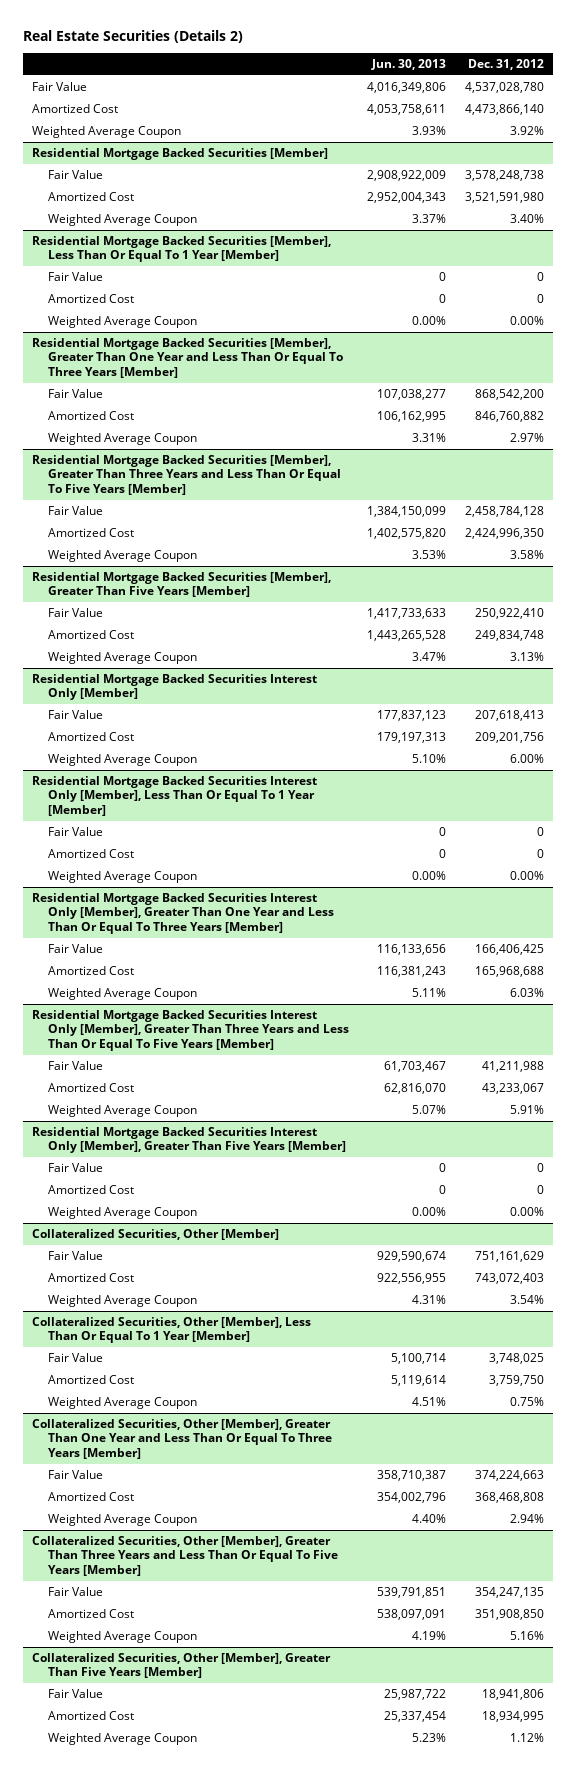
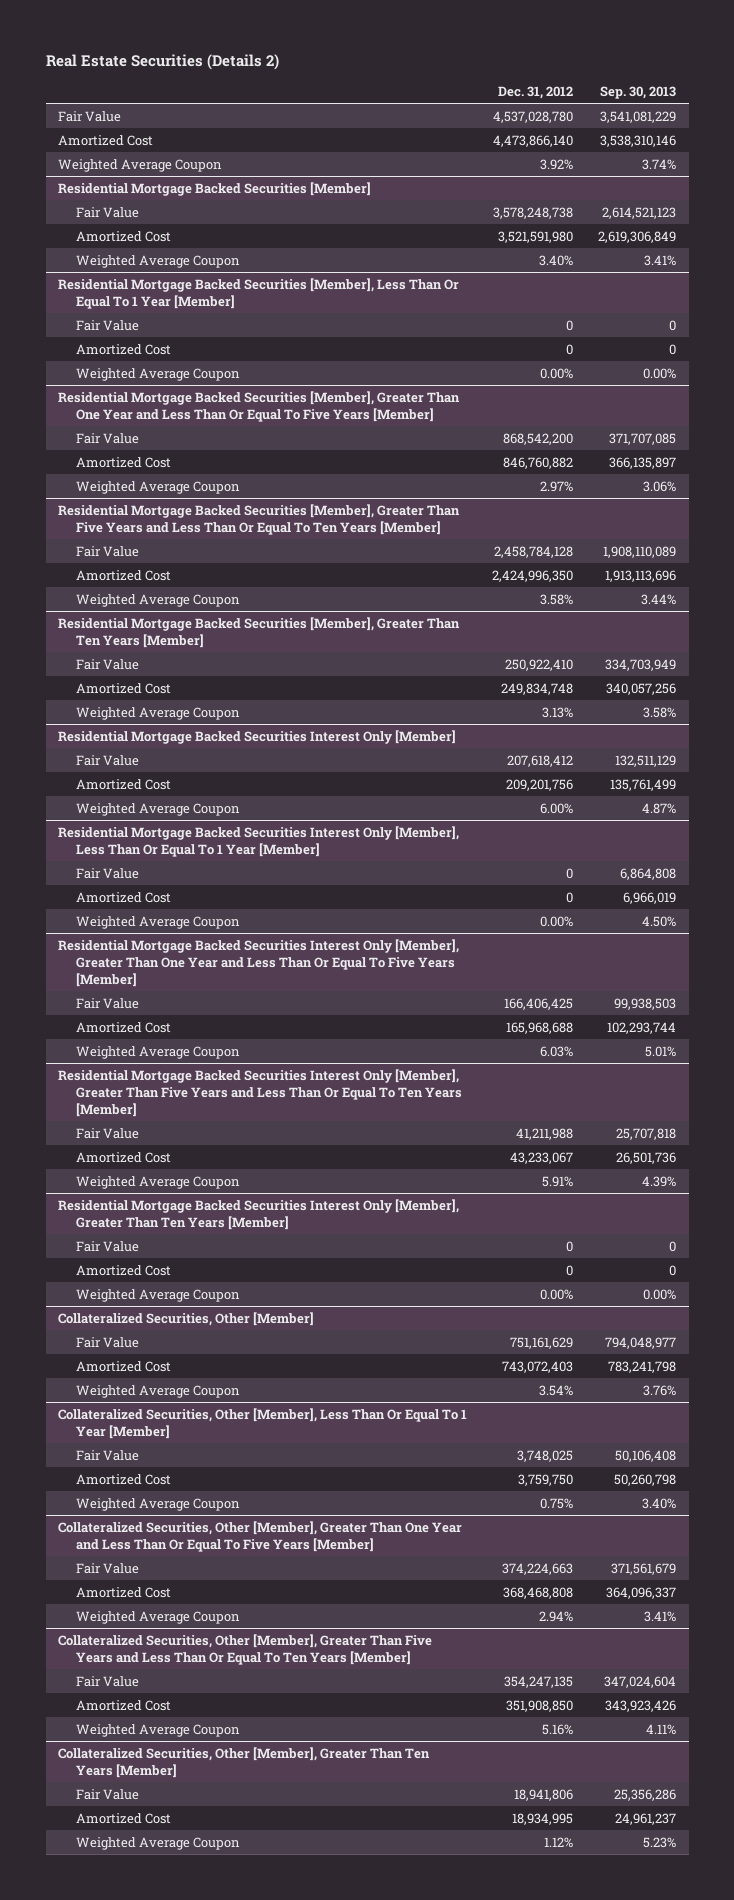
- | Jun. 30, 2013 | Dec. 31, 2012
+ | Dec. 31, 2012 | Sep. 30, 2013
- Residential Mortgage Backed Securities [Member], Greater Than One Year and Less Than Or Equal To Three Years [Member]
+ Residential Mortgage Backed Securities [Member], Greater Than One Year and Less Than Or Equal To Five Years [Member]
- Residential Mortgage Backed Securities [Member], Greater Than Three Years and Less Than Or Equal To Five Years [Member]
+ Residential Mortgage Backed Securities [Member], Greater Than Five Years and Less Than Or Equal To Ten Years [Member]
- Residential Mortgage Backed Securities [Member], Greater Than Five Years [Member]
+ Residential Mortgage Backed Securities [Member], Greater Than Ten Years [Member]
@ Residential Mortgage Backed Securities Interest Only [Member]
- Fair Value | 177,837,123 | 207,618,413
+ Fair Value | 207,618,412 | 132,511,129
- Residential Mortgage Backed Securities Interest Only [Member], Greater Than One Year and Less Than Or Equal To Three Years [Member]
+ Residential Mortgage Backed Securities Interest Only [Member], Greater Than One Year and Less Than Or Equal To Five Years [Member]
- Residential Mortgage Backed Securities Interest Only [Member], Greater Than Three Years and Less Than Or Equal To Five Years [Member]
+ Residential Mortgage Backed Securities Interest Only [Member], Greater Than Five Years and Less Than Or Equal To Ten Years [Member]
- Residential Mortgage Backed Securities Interest Only [Member], Greater Than Five Years [Member]
+ Residential Mortgage Backed Securities Interest Only [Member], Greater Than Ten Years [Member]
- Collateralized Securities, Other [Member], Greater Than One Year and Less Than Or Equal To Three Years [Member]
+ Collateralized Securities, Other [Member], Greater Than One Year and Less Than Or Equal To Five Years [Member]
- Collateralized Securities, Other [Member], Greater Than Three Years and Less Than Or Equal To Five Years [Member]
+ Collateralized Securities, Other [Member], Greater Than Five Years and Less Than Or Equal To Ten Years [Member]
- Collateralized Securities, Other [Member], Greater Than Five Years [Member]
+ Collateralized Securities, Other [Member], Greater Than Ten Years [Member]

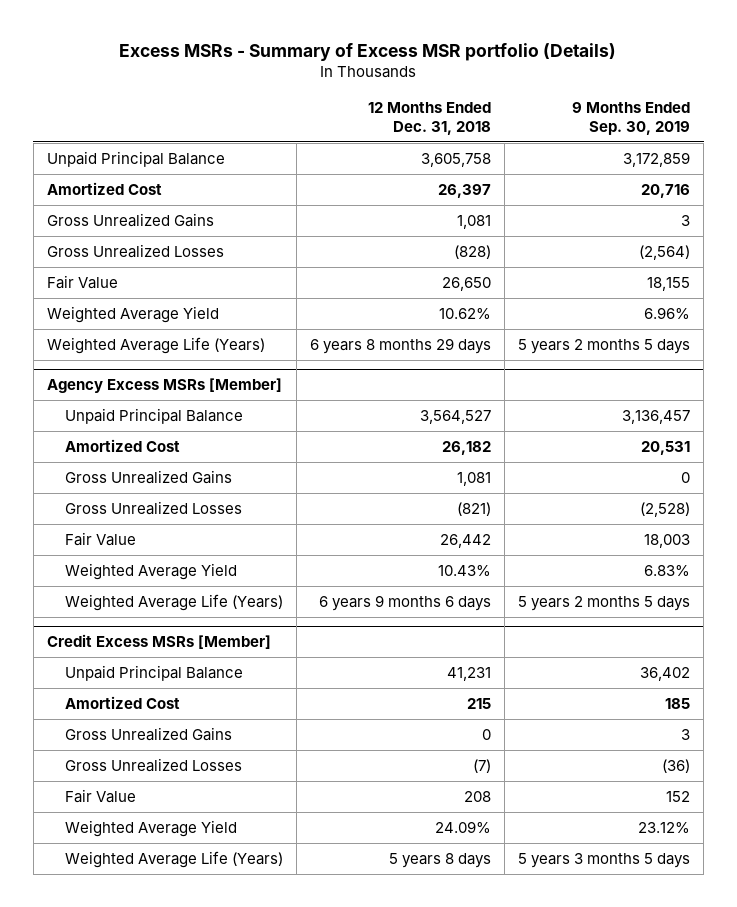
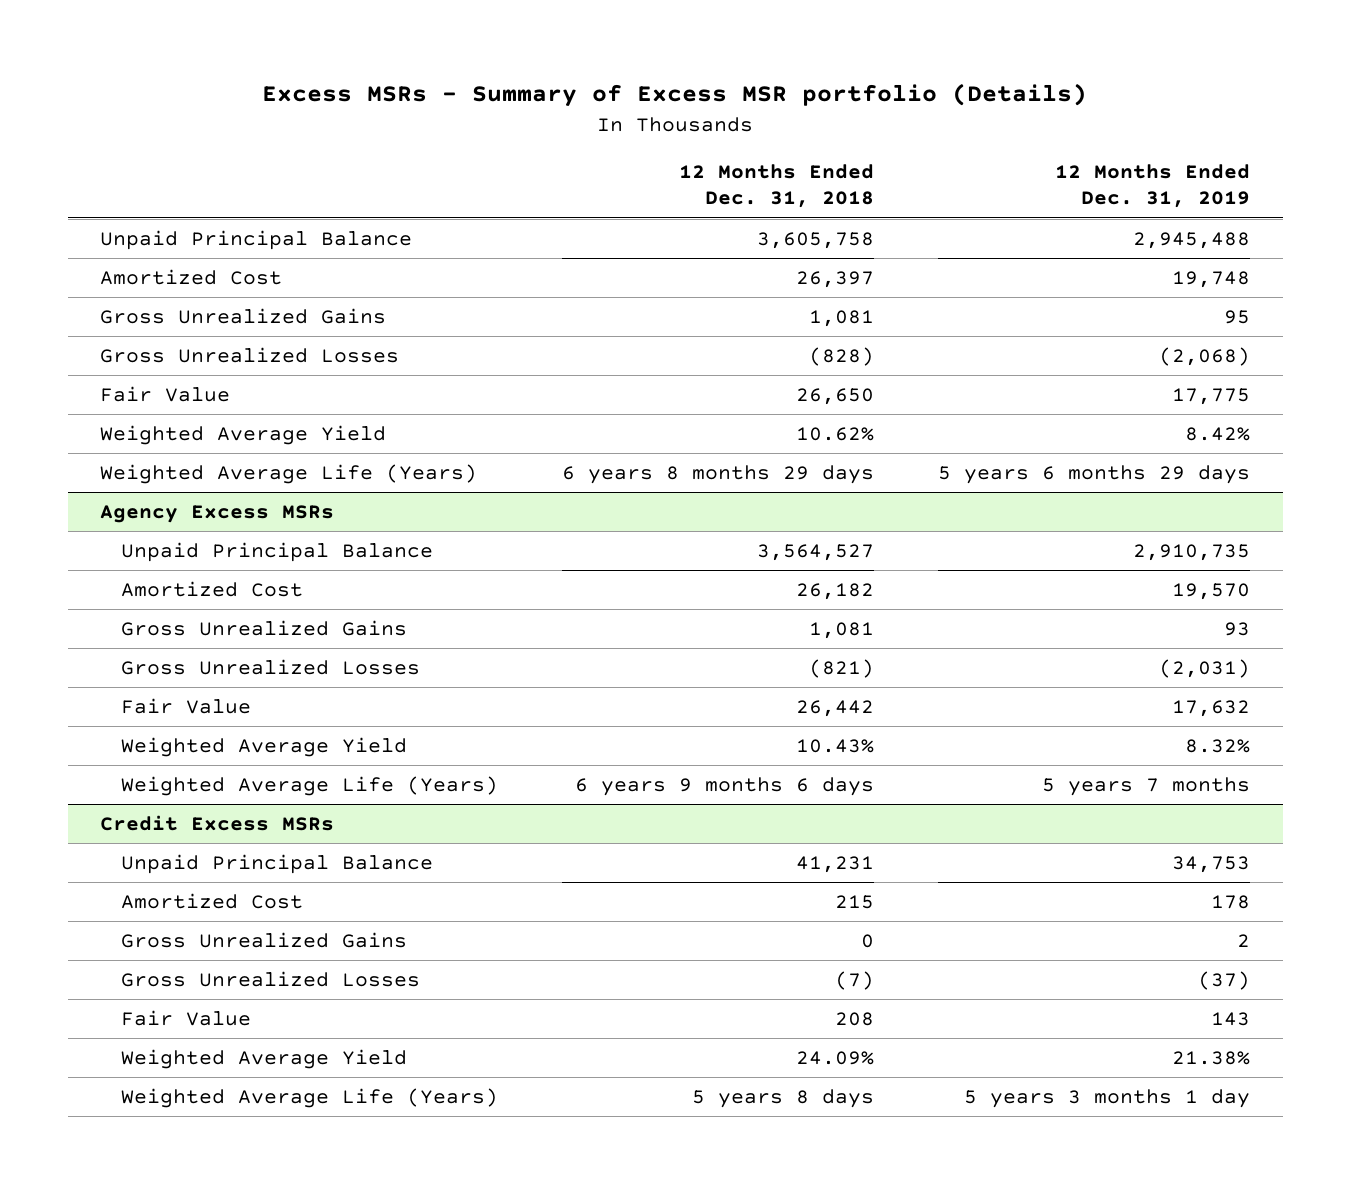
- | 12 Months Ended Dec. 31, 2018 | 9 Months Ended Sep. 30, 2019
+ | 12 Months Ended Dec. 31, 2018 | 12 Months Ended Dec. 31, 2019
- Agency Excess MSRs [Member]
+ Agency Excess MSRs
- Credit Excess MSRs [Member]
+ Credit Excess MSRs

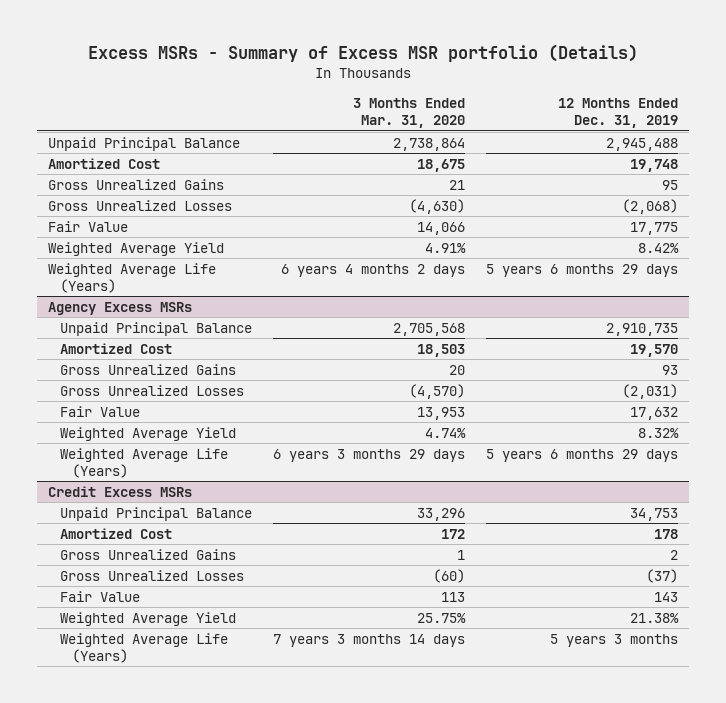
- | 12 Months Ended Dec. 31, 2018 | 12 Months Ended Dec. 31, 2019
+ | 3 Months Ended Mar. 31, 2020 | 12 Months Ended Dec. 31, 2019
@ Agency Excess MSRs
- Weighted Average Life (Years) | 6 years 9 months 6 days | 5 years 7 months
+ Weighted Average Life (Years) | 6 years 3 months 29 days | 5 years 6 months 29 days
@ Credit Excess MSRs
- Weighted Average Life (Years) | 5 years 8 days | 5 years 3 months 1 day
+ Weighted Average Life (Years) | 7 years 3 months 14 days | 5 years 3 months

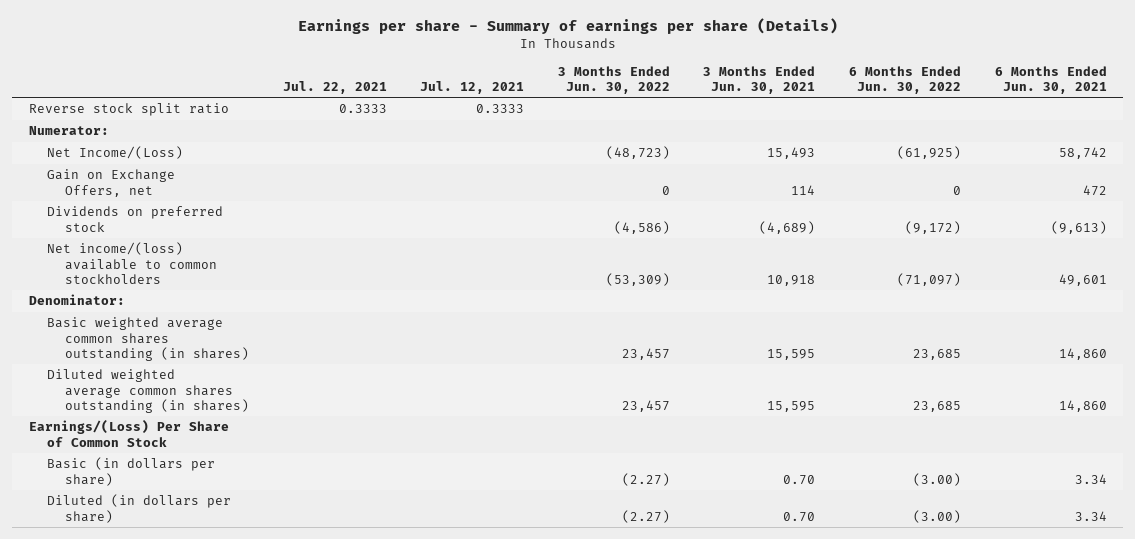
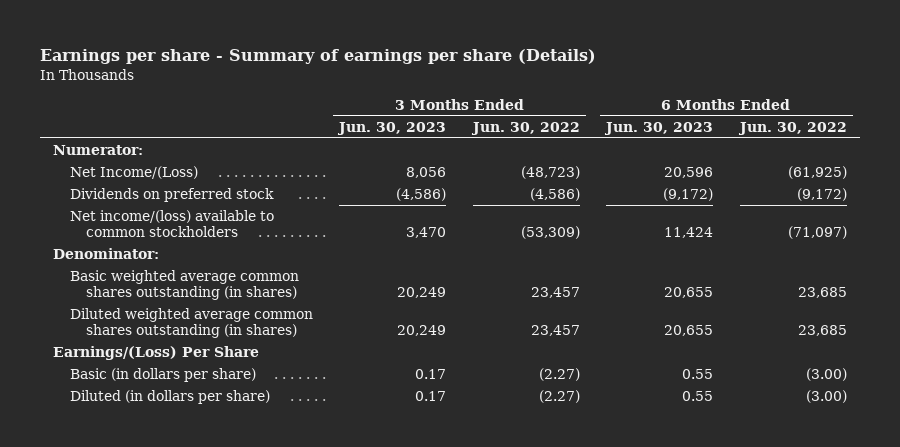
- | Jul. 22, 2021 | Jul. 12, 2021 | 3 Months Ended Jun. 30, 2022 | 3 Months Ended Jun. 30, 2021 | 6 Months Ended Jun. 30, 2022 | 6 Months Ended Jun. 30, 2021
+ | 3 Months Ended Jun. 30, 2023 | 3 Months Ended Jun. 30, 2022 | 6 Months Ended Jun. 30, 2023 | 6 Months Ended Jun. 30, 2022
- Reverse stock split ratio | 0.3333 | 0.3333 | | | |
- Gain on Exchange Offers, net | | | 0 | 114 | 0 | 472
- Earnings/(Loss) Per Share of Common Stock
+ Earnings/(Loss) Per Share

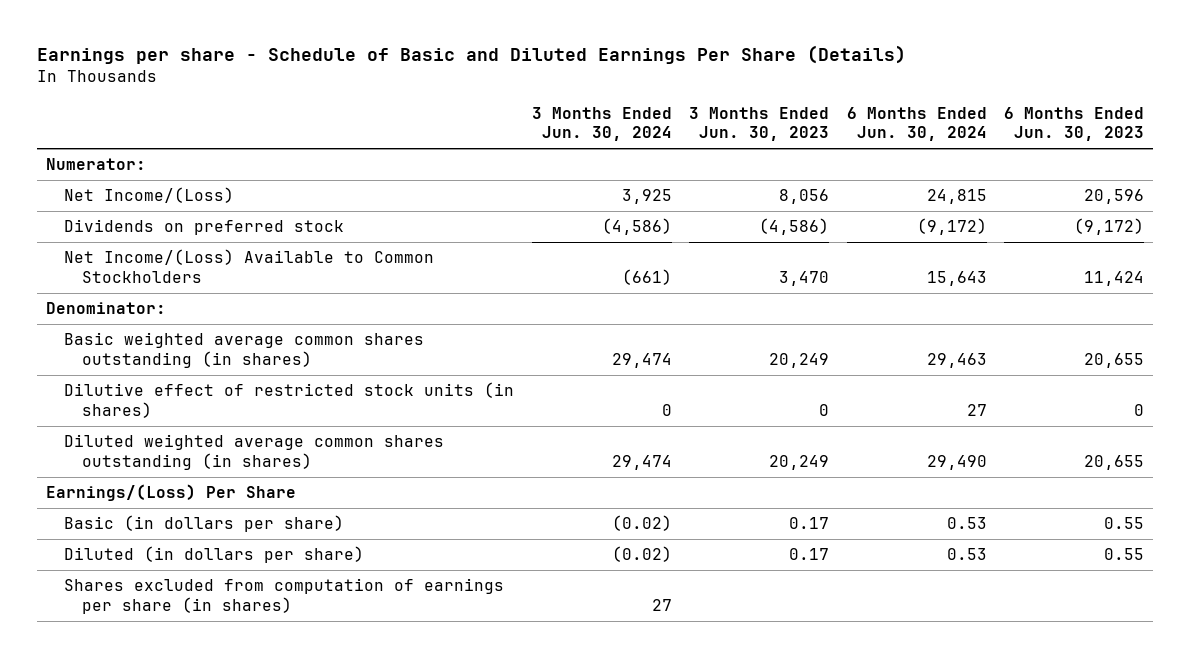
- Earnings per share - Summary of earnings per share (Details)
+ Earnings per share - Schedule of Basic and Diluted Earnings Per Share (Details)
- | 3 Months Ended Jun. 30, 2023 | 3 Months Ended Jun. 30, 2022 | 6 Months Ended Jun. 30, 2023 | 6 Months Ended Jun. 30, 2022
+ | 3 Months Ended Jun. 30, 2024 | 3 Months Ended Jun. 30, 2023 | 6 Months Ended Jun. 30, 2024 | 6 Months Ended Jun. 30, 2023
- Net income/(loss) available to common stockholders | 3,470 | (53,309) | 11,424 | (71,097)
+ Net Income/(Loss) Available to Common Stockholders | (661) | 3,470 | 15,643 | 11,424
+ Dilutive effect of restricted stock units (in shares) | 0 | 0 | 27 | 0
+ Shares excluded from computation of earnings per share (in shares) | 27 | | |

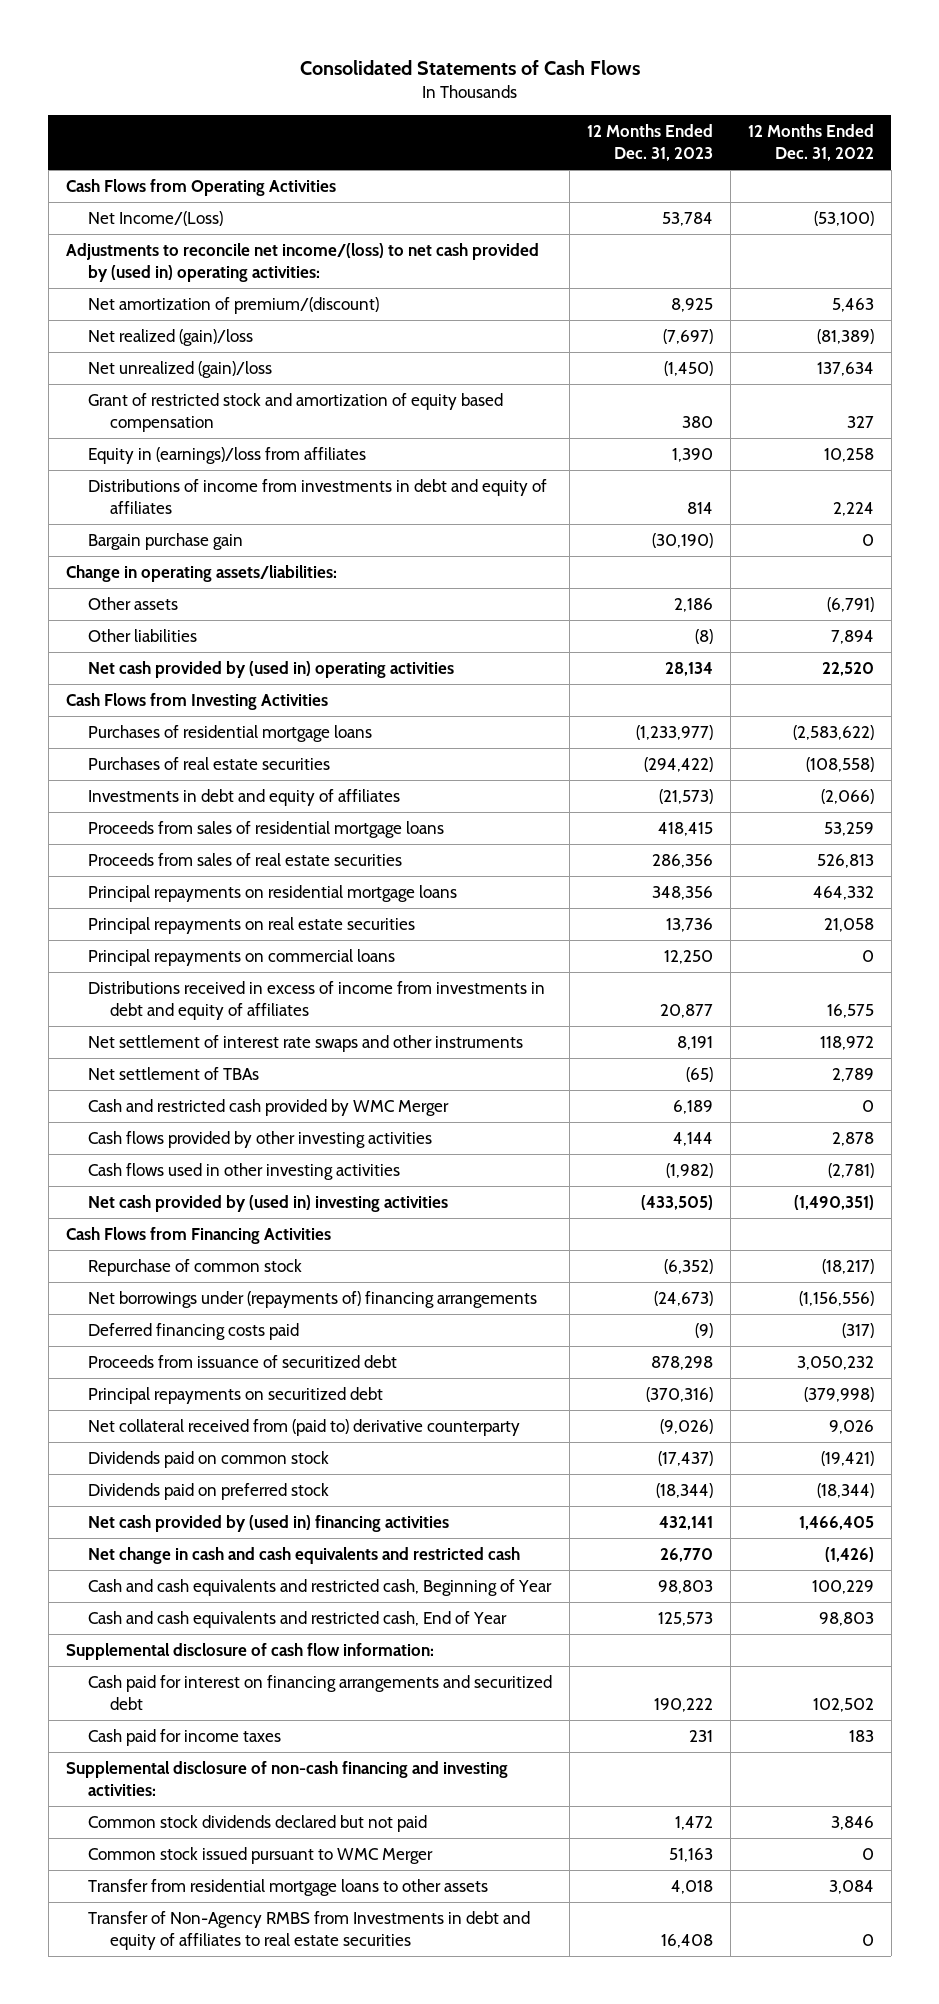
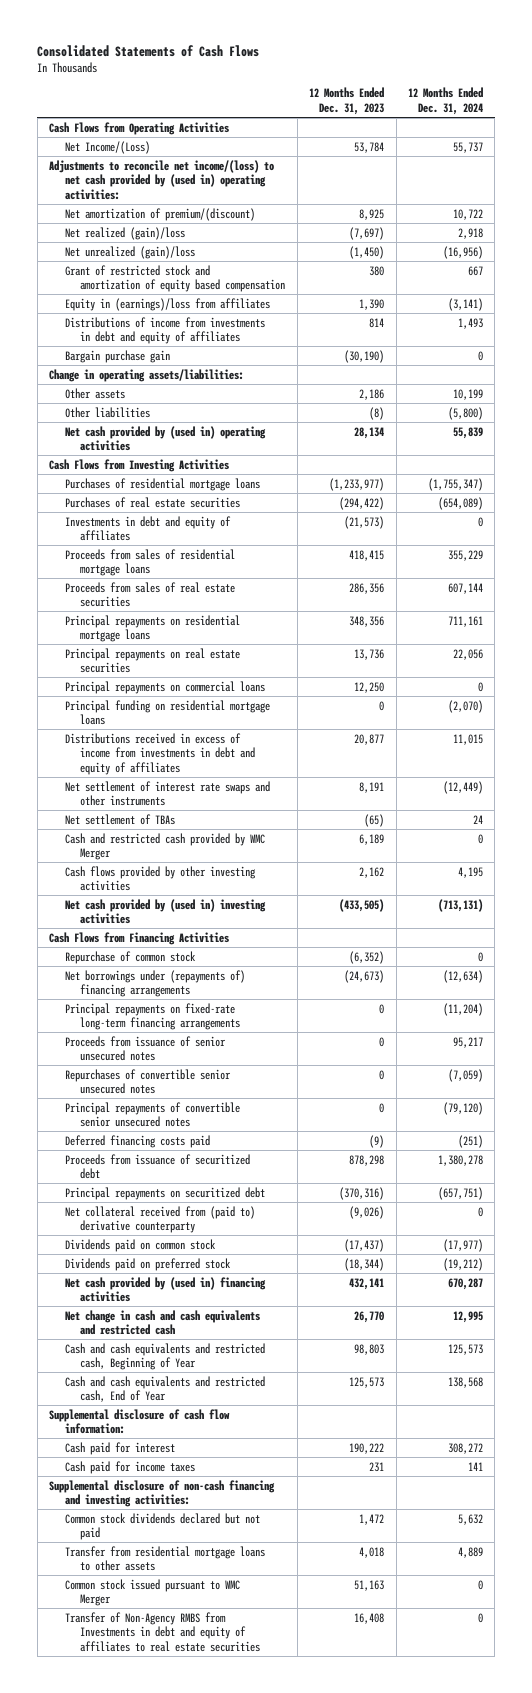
- | 12 Months Ended Dec. 31, 2023 | 12 Months Ended Dec. 31, 2022
+ | 12 Months Ended Dec. 31, 2023 | 12 Months Ended Dec. 31, 2024
+ Principal funding on residential mortgage loans | 0 | (2,070)
- Cash flows provided by other investing activities | 4,144 | 2,878
- Cash flows used in other investing activities | (1,982) | (2,781)
+ Cash flows provided by other investing activities | 2,162 | 4,195
+ Principal repayments on fixed-rate long-term financing arrangements | 0 | (11,204)
+ Proceeds from issuance of senior unsecured notes | 0 | 95,217
+ Repurchases of convertible senior unsecured notes | 0 | (7,059)
+ Principal repayments of convertible senior unsecured notes | 0 | (79,120)
- Cash paid for interest on financing arrangements and securitized debt | 190,222 | 102,502
+ Cash paid for interest | 190,222 | 308,272
moved down: Common stock issued pursuant to WMC Merger | 51,163 | 0

